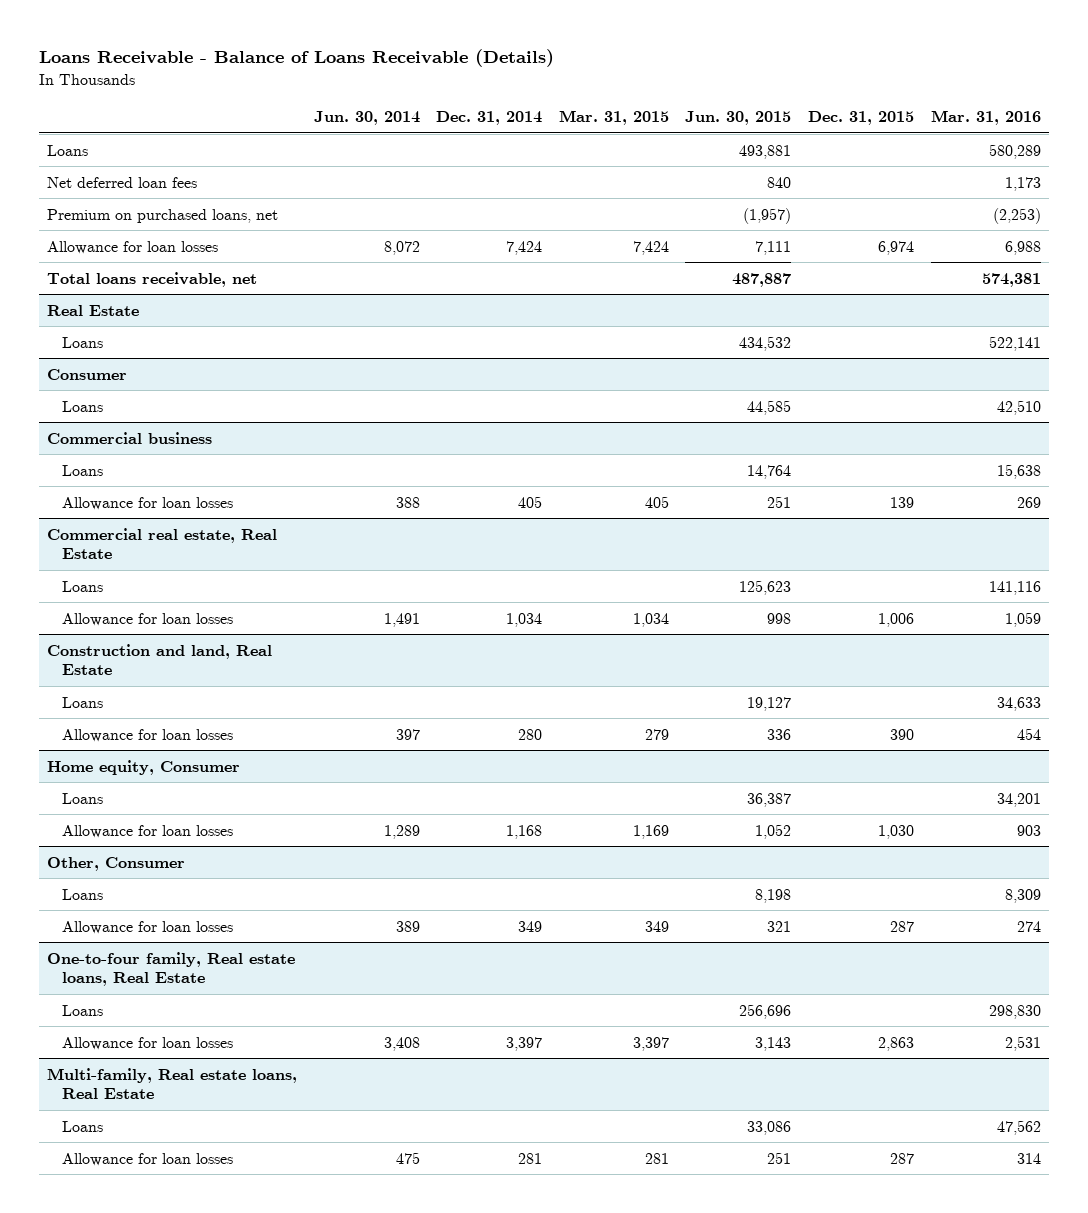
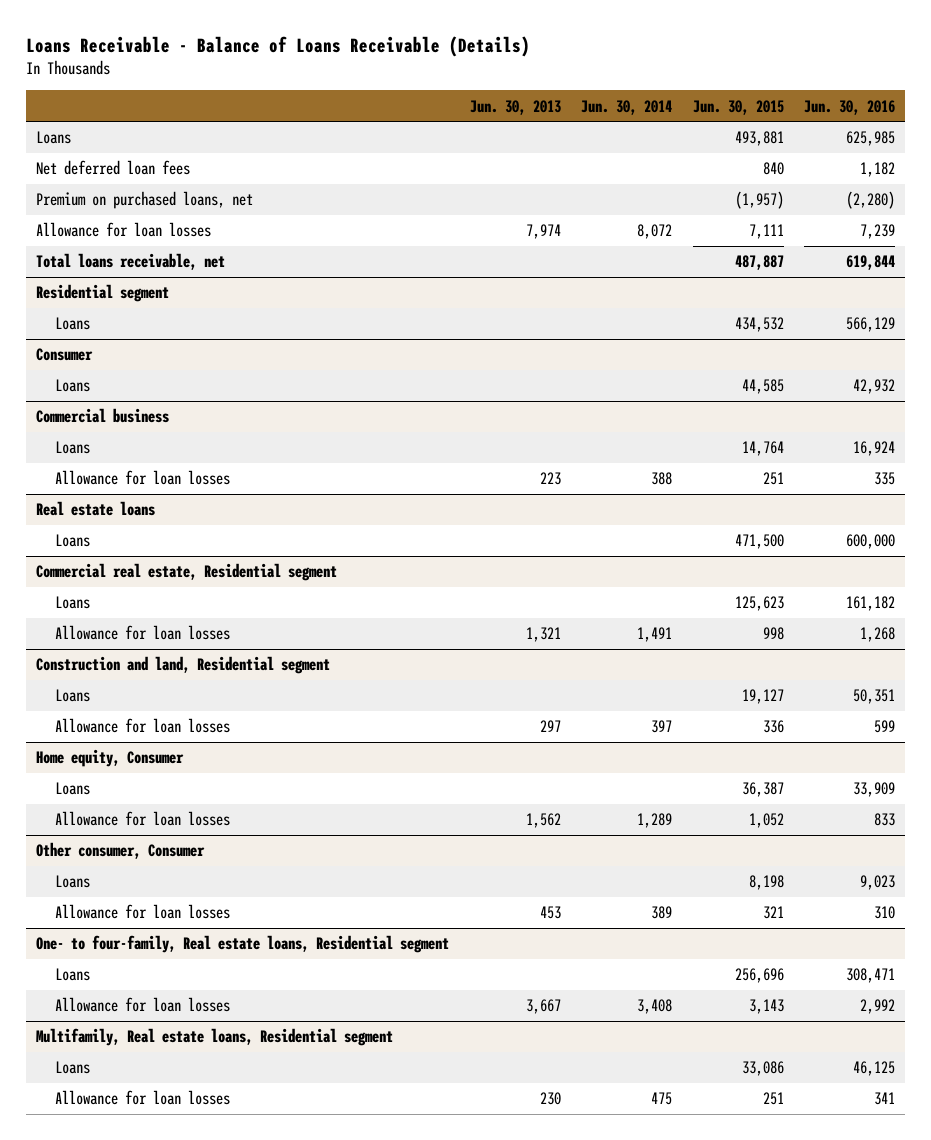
- | Jun. 30, 2014 | Dec. 31, 2014 | Mar. 31, 2015 | Jun. 30, 2015 | Dec. 31, 2015 | Mar. 31, 2016
+ | Jun. 30, 2013 | Jun. 30, 2014 | Jun. 30, 2015 | Jun. 30, 2016
- Real Estate
+ Residential segment
- Commercial real estate, Real Estate
+ Real estate loans
+ Loans | | | 471,500 | 600,000
+ Commercial real estate, Residential segment
- Construction and land, Real Estate
+ Construction and land, Residential segment
- Other, Consumer
+ Other consumer, Consumer
- One-to-four family, Real estate loans, Real Estate
+ One- to four-family, Real estate loans, Residential segment
- Multi-family, Real estate loans, Real Estate
+ Multifamily, Real estate loans, Residential segment

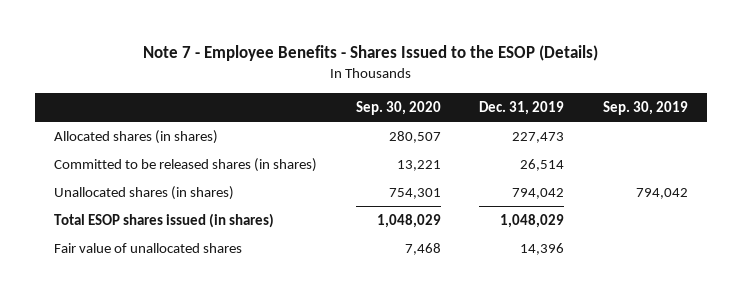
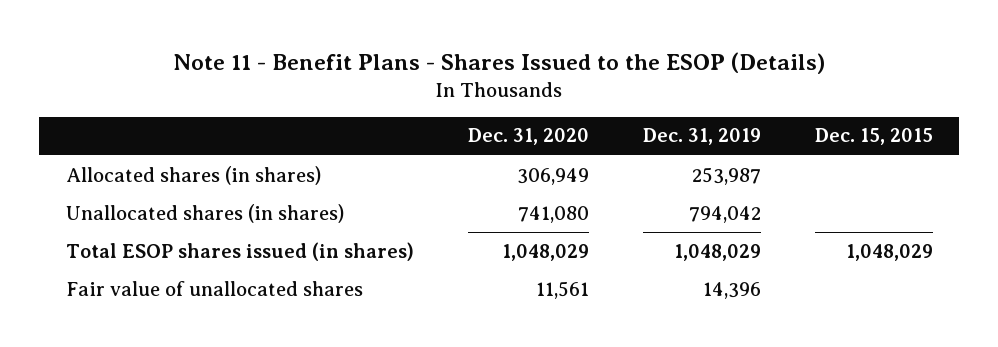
- Note 7 - Employee Benefits - Shares Issued to the ESOP (Details)
+ Note 11 - Benefit Plans - Shares Issued to the ESOP (Details)
- | Sep. 30, 2020 | Dec. 31, 2019 | Sep. 30, 2019
+ | Dec. 31, 2020 | Dec. 31, 2019 | Dec. 15, 2015
- Allocated shares (in shares) | 280,507 | 227,473 |
- Committed to be released shares (in shares) | 13,221 | 26,514 |
+ Allocated shares (in shares) | 306,949 | 253,987 |

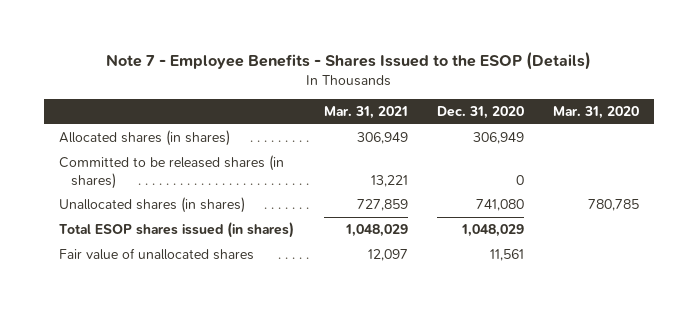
- Note 11 - Benefit Plans - Shares Issued to the ESOP (Details)
+ Note 7 - Employee Benefits - Shares Issued to the ESOP (Details)
- | Dec. 31, 2020 | Dec. 31, 2019 | Dec. 15, 2015
+ | Mar. 31, 2021 | Dec. 31, 2020 | Mar. 31, 2020
+ Committed to be released shares (in shares) | 13,221 | 0 |

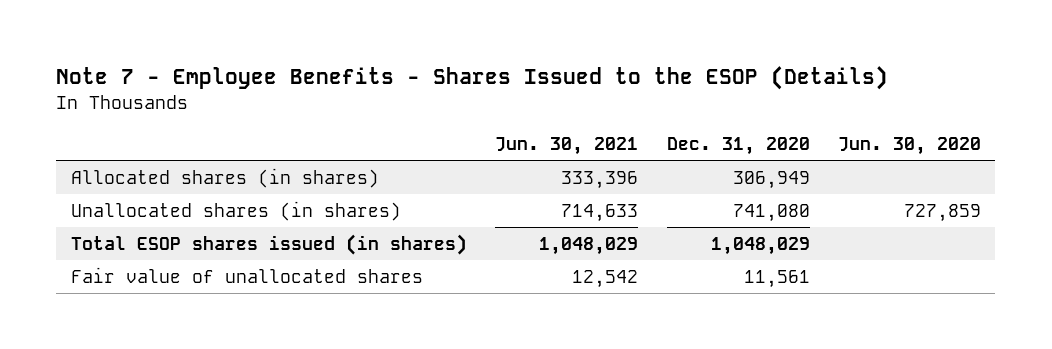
- | Mar. 31, 2021 | Dec. 31, 2020 | Mar. 31, 2020
+ | Jun. 30, 2021 | Dec. 31, 2020 | Jun. 30, 2020
- Committed to be released shares (in shares) | 13,221 | 0 |

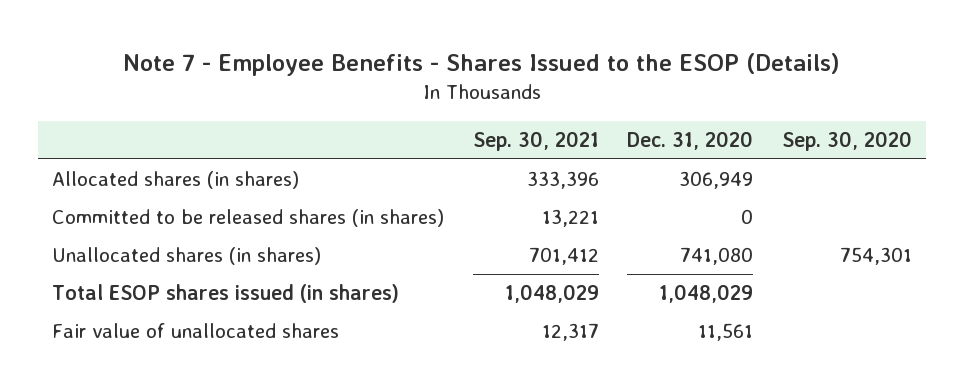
- | Jun. 30, 2021 | Dec. 31, 2020 | Jun. 30, 2020
+ | Sep. 30, 2021 | Dec. 31, 2020 | Sep. 30, 2020
+ Committed to be released shares (in shares) | 13,221 | 0 |

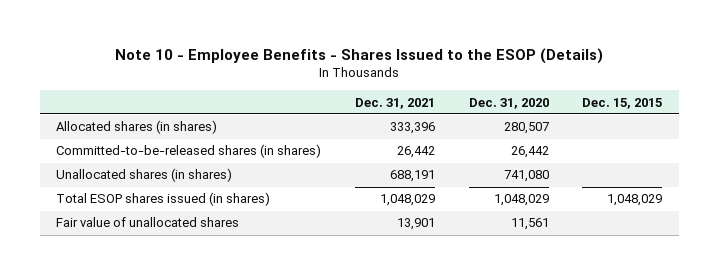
- Note 7 - Employee Benefits - Shares Issued to the ESOP (Details)
+ Note 10 - Employee Benefits - Shares Issued to the ESOP (Details)
- | Sep. 30, 2021 | Dec. 31, 2020 | Sep. 30, 2020
+ | Dec. 31, 2021 | Dec. 31, 2020 | Dec. 15, 2015
- Allocated shares (in shares) | 333,396 | 306,949 |
- Committed to be released shares (in shares) | 13,221 | 0 |
+ Allocated shares (in shares) | 333,396 | 280,507 |
+ Committed-to-be-released shares (in shares) | 26,442 | 26,442 |

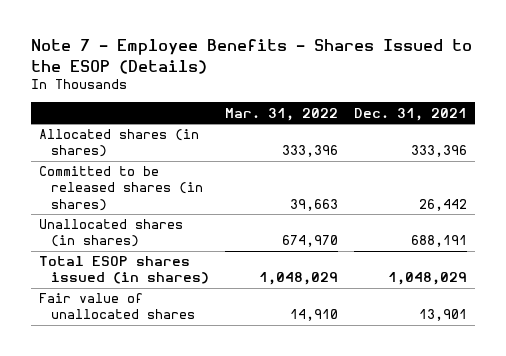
- Note 10 - Employee Benefits - Shares Issued to the ESOP (Details)
+ Note 7 - Employee Benefits - Shares Issued to the ESOP (Details)
- | Dec. 31, 2021 | Dec. 31, 2020 | Dec. 15, 2015
+ | Mar. 31, 2022 | Dec. 31, 2021
- Committed-to-be-released shares (in shares) | 26,442 | 26,442 |
+ Committed to be released shares (in shares) | 39,663 | 26,442

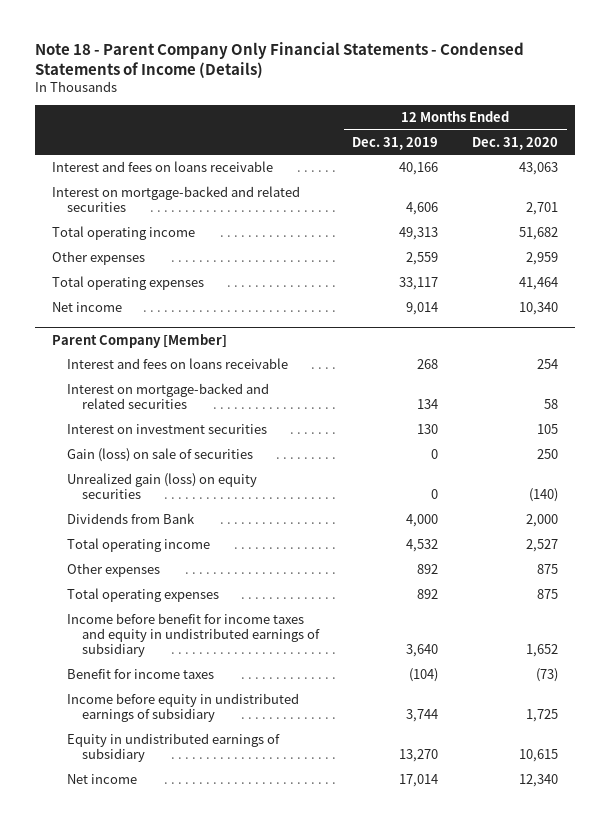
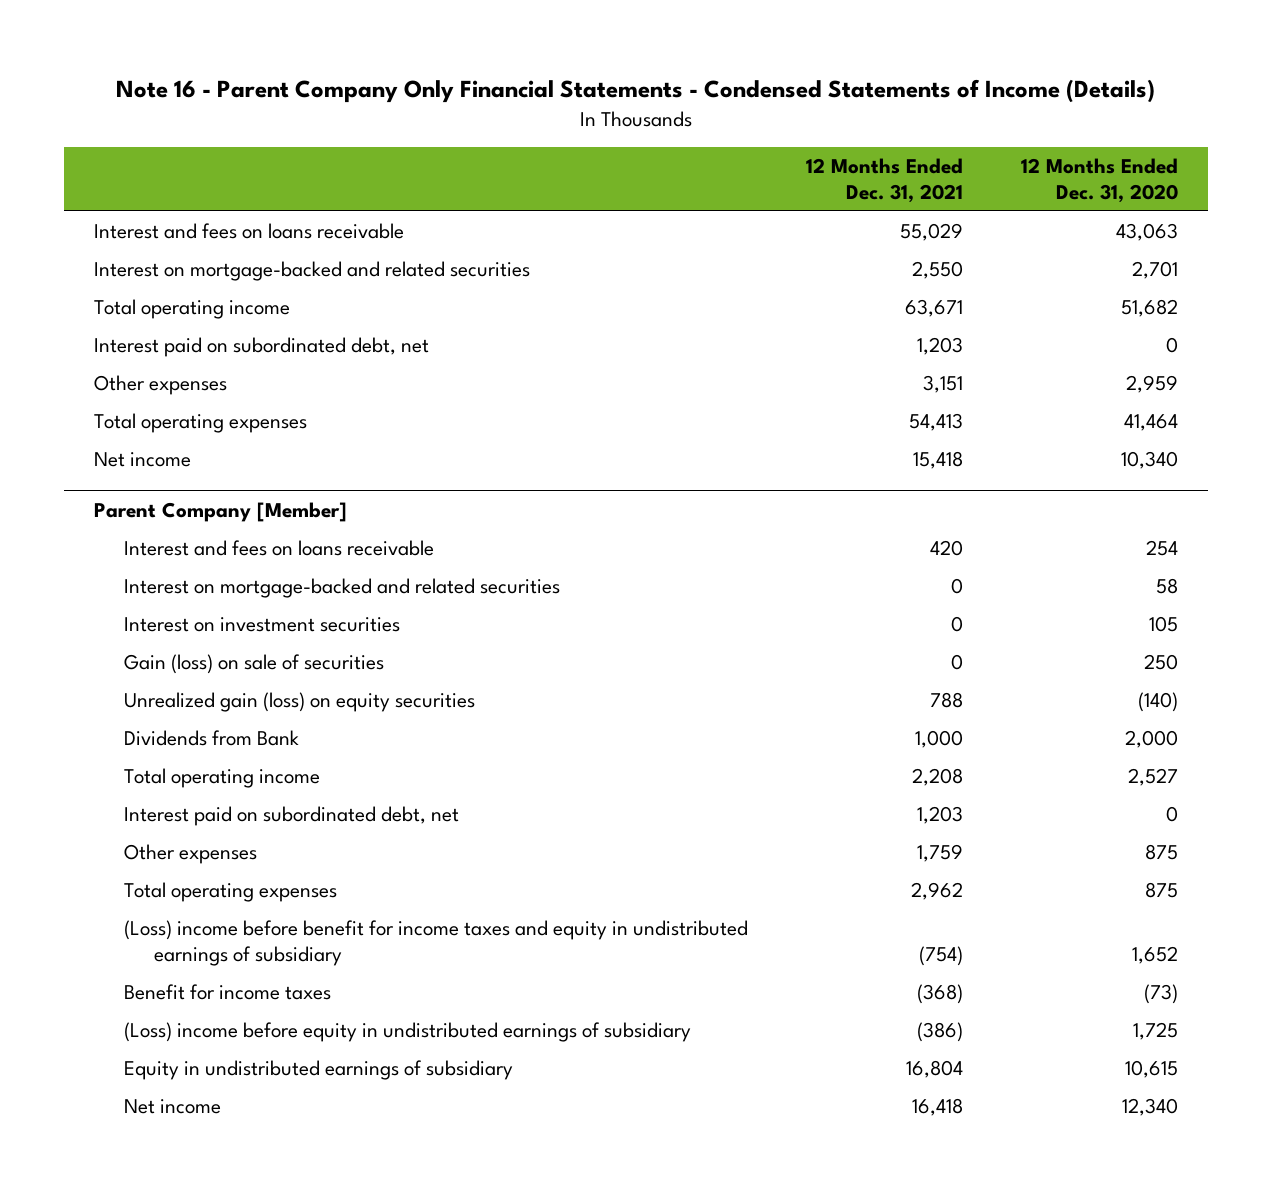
- Note 18 - Parent Company Only Financial Statements - Condensed Statements of Income (Details)
+ Note 16 - Parent Company Only Financial Statements - Condensed Statements of Income (Details)
- | 12 Months Ended Dec. 31, 2019 | 12 Months Ended Dec. 31, 2020
+ | 12 Months Ended Dec. 31, 2021 | 12 Months Ended Dec. 31, 2020
+ Interest paid on subordinated debt, net | 1,203 | 0
@ Parent Company [Member]
+ Interest paid on subordinated debt, net | 1,203 | 0
- Income before benefit for income taxes and equity in undistributed earnings of subsidiary | 3,640 | 1,652
+ (Loss) income before benefit for income taxes and equity in undistributed earnings of subsidiary | (754) | 1,652
- Income before equity in undistributed earnings of subsidiary | 3,744 | 1,725
+ (Loss) income before equity in undistributed earnings of subsidiary | (386) | 1,725

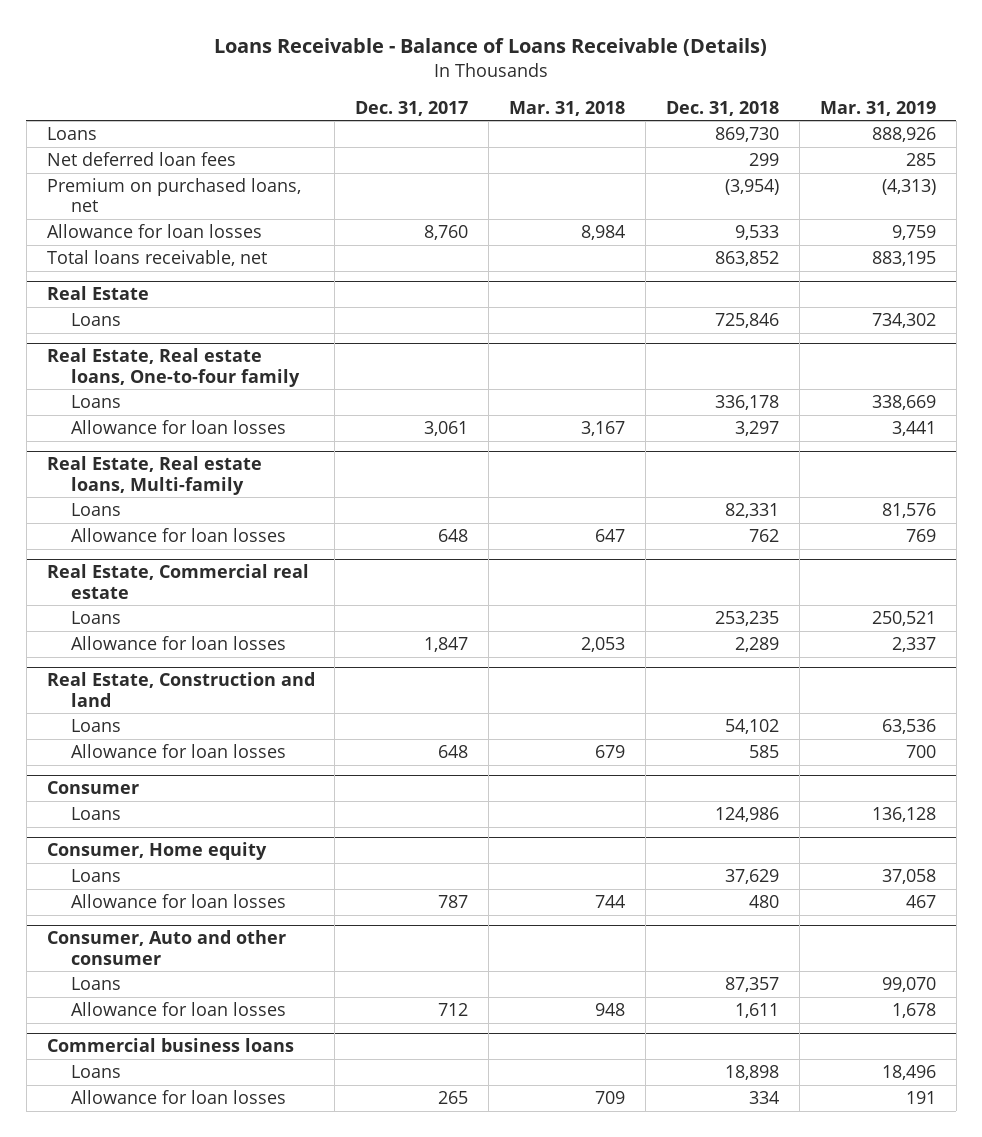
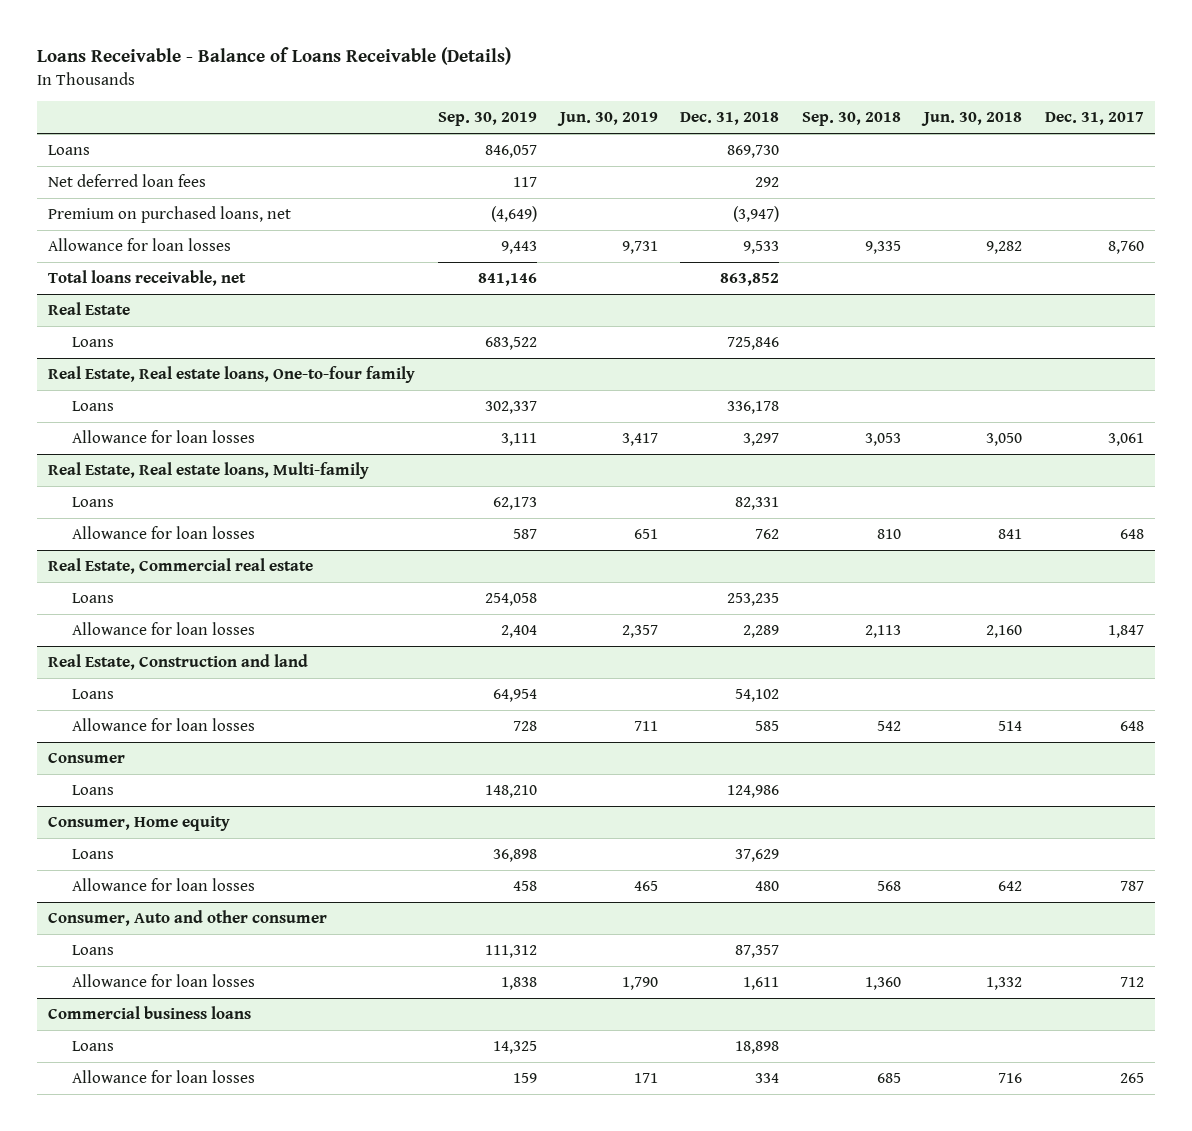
- | Dec. 31, 2017 | Mar. 31, 2018 | Dec. 31, 2018 | Mar. 31, 2019
+ | Sep. 30, 2019 | Jun. 30, 2019 | Dec. 31, 2018 | Sep. 30, 2018 | Jun. 30, 2018 | Dec. 31, 2017
- Net deferred loan fees | | | 299 | 285
- Premium on purchased loans, net | | | (3,954) | (4,313)
+ Net deferred loan fees | 117 | | 292 | | |
+ Premium on purchased loans, net | (4,649) | | (3,947) | | |

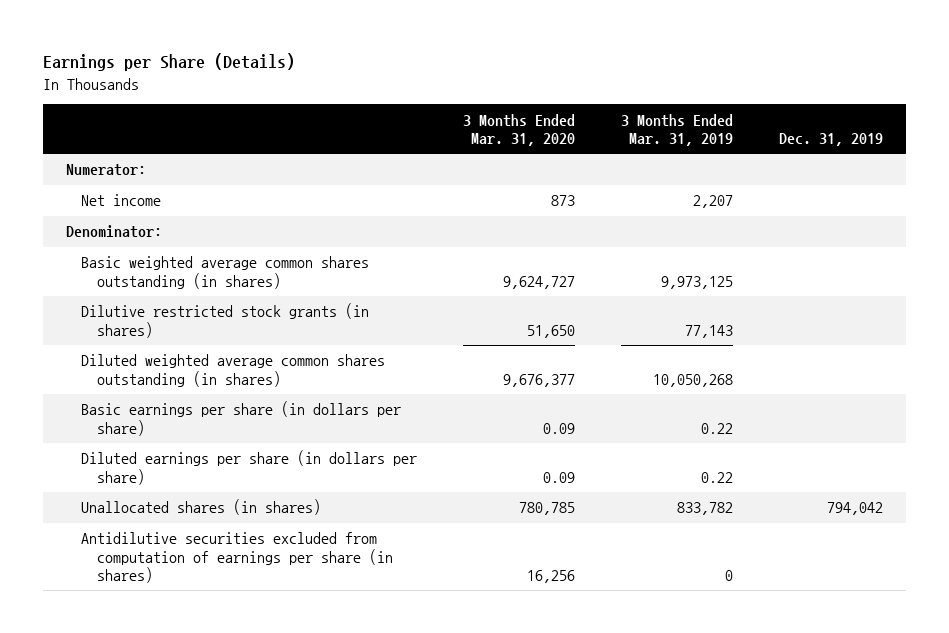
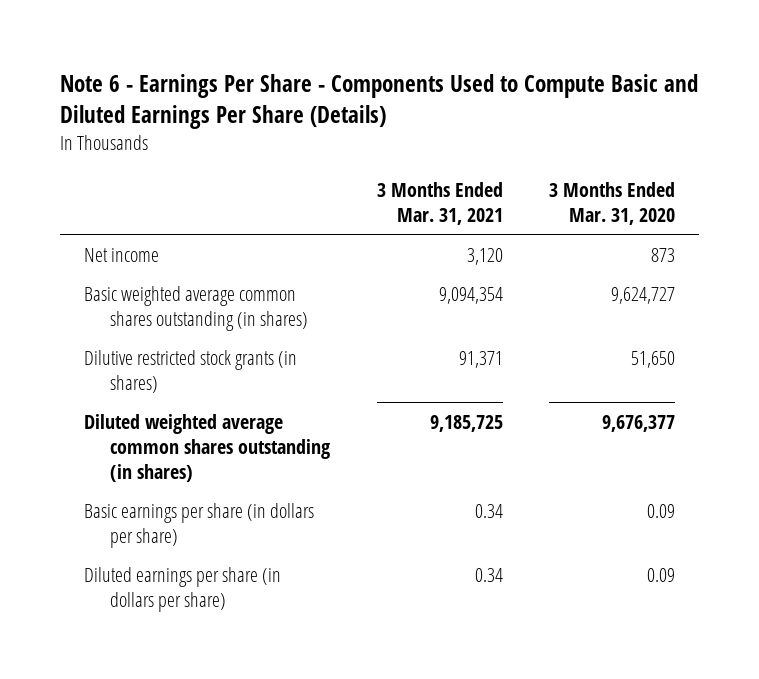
- Earnings per Share (Details)
+ Note 6 - Earnings Per Share - Components Used to Compute Basic and Diluted Earnings Per Share (Details)
- | 3 Months Ended Mar. 31, 2020 | 3 Months Ended Mar. 31, 2019 | Dec. 31, 2019
+ | 3 Months Ended Mar. 31, 2021 | 3 Months Ended Mar. 31, 2020
- Numerator:
- Denominator:
- Unallocated shares (in shares) | 780,785 | 833,782 | 794,042
- Antidilutive securities excluded from computation of earnings per share (in shares) | 16,256 | 0 |

